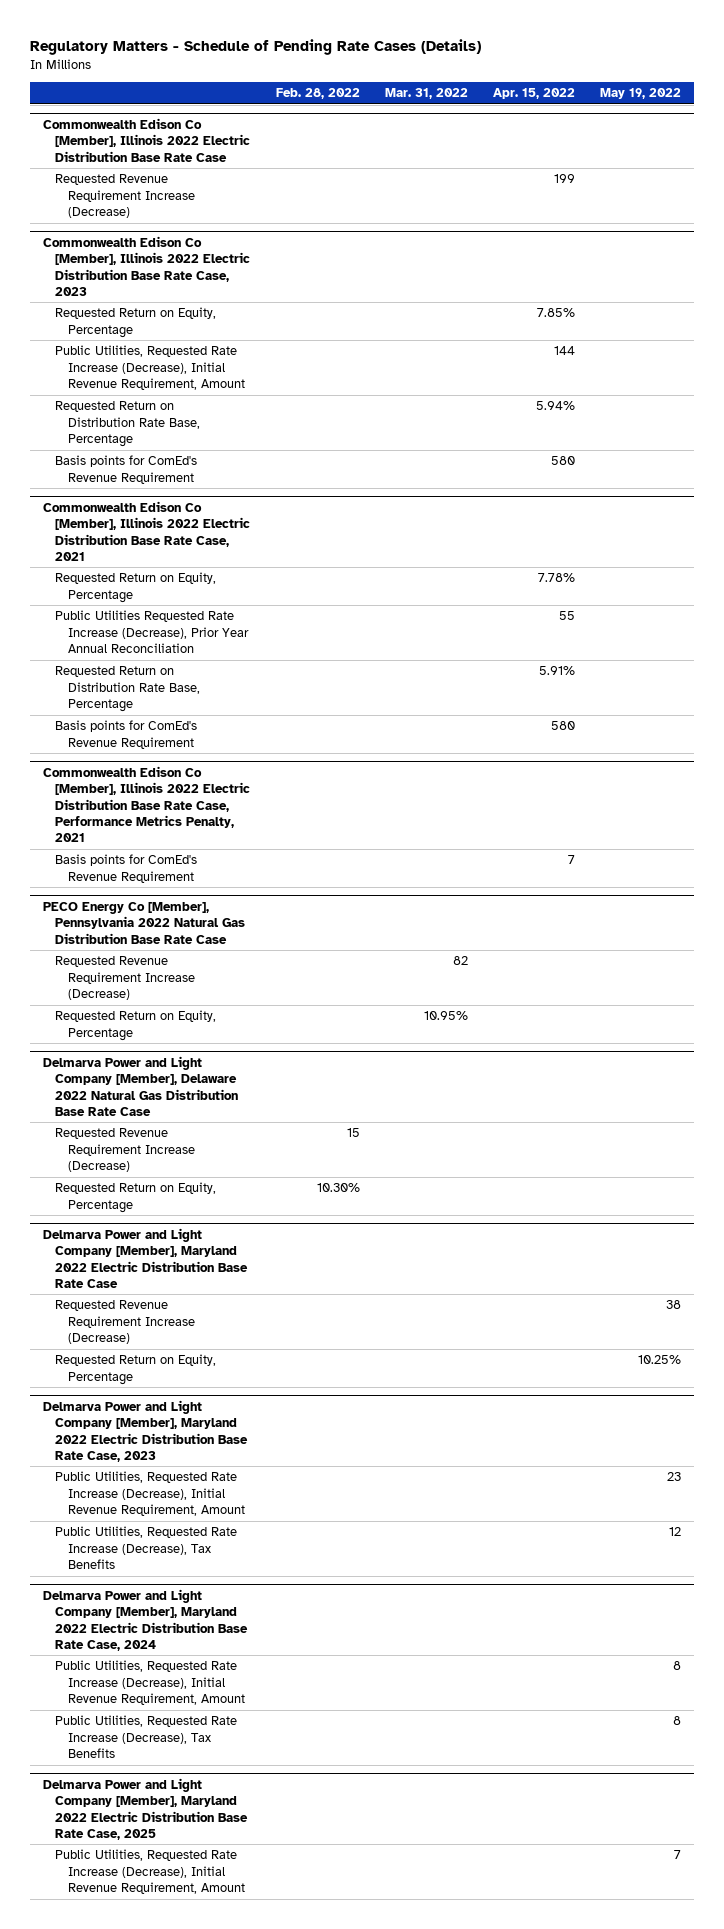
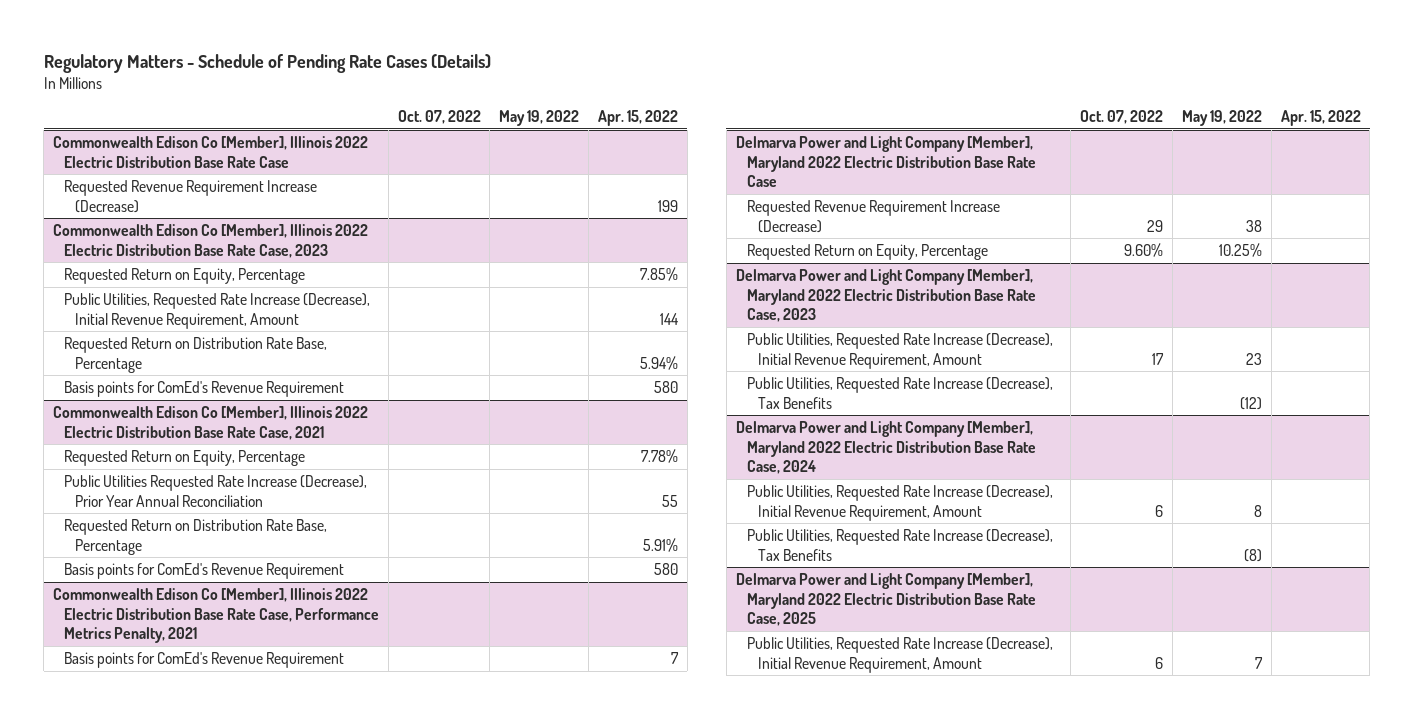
- | Feb. 28, 2022 | Mar. 31, 2022 | Apr. 15, 2022 | May 19, 2022
+ | Oct. 07, 2022 | May 19, 2022 | Apr. 15, 2022
- PECO Energy Co [Member], Pennsylvania 2022 Natural Gas Distribution Base Rate Case
- Requested Revenue Requirement Increase (Decrease) | | 82 | |
- Requested Return on Equity, Percentage | | 10.95% | |
- Delmarva Power and Light Company [Member], Delaware 2022 Natural Gas Distribution Base Rate Case
- Requested Revenue Requirement Increase (Decrease) | 15 | | |
- Requested Return on Equity, Percentage | 10.30% | | |
@ Delmarva Power and Light Company [Member], Maryland 2022 Electric Distribution Base Rate Case, 2023
- Public Utilities, Requested Rate Increase (Decrease), Tax Benefits | | | | 12
+ Public Utilities, Requested Rate Increase (Decrease), Tax Benefits | | (12) |
@ Delmarva Power and Light Company [Member], Maryland 2022 Electric Distribution Base Rate Case, 2024
- Public Utilities, Requested Rate Increase (Decrease), Tax Benefits | | | | 8
+ Public Utilities, Requested Rate Increase (Decrease), Tax Benefits | | (8) |

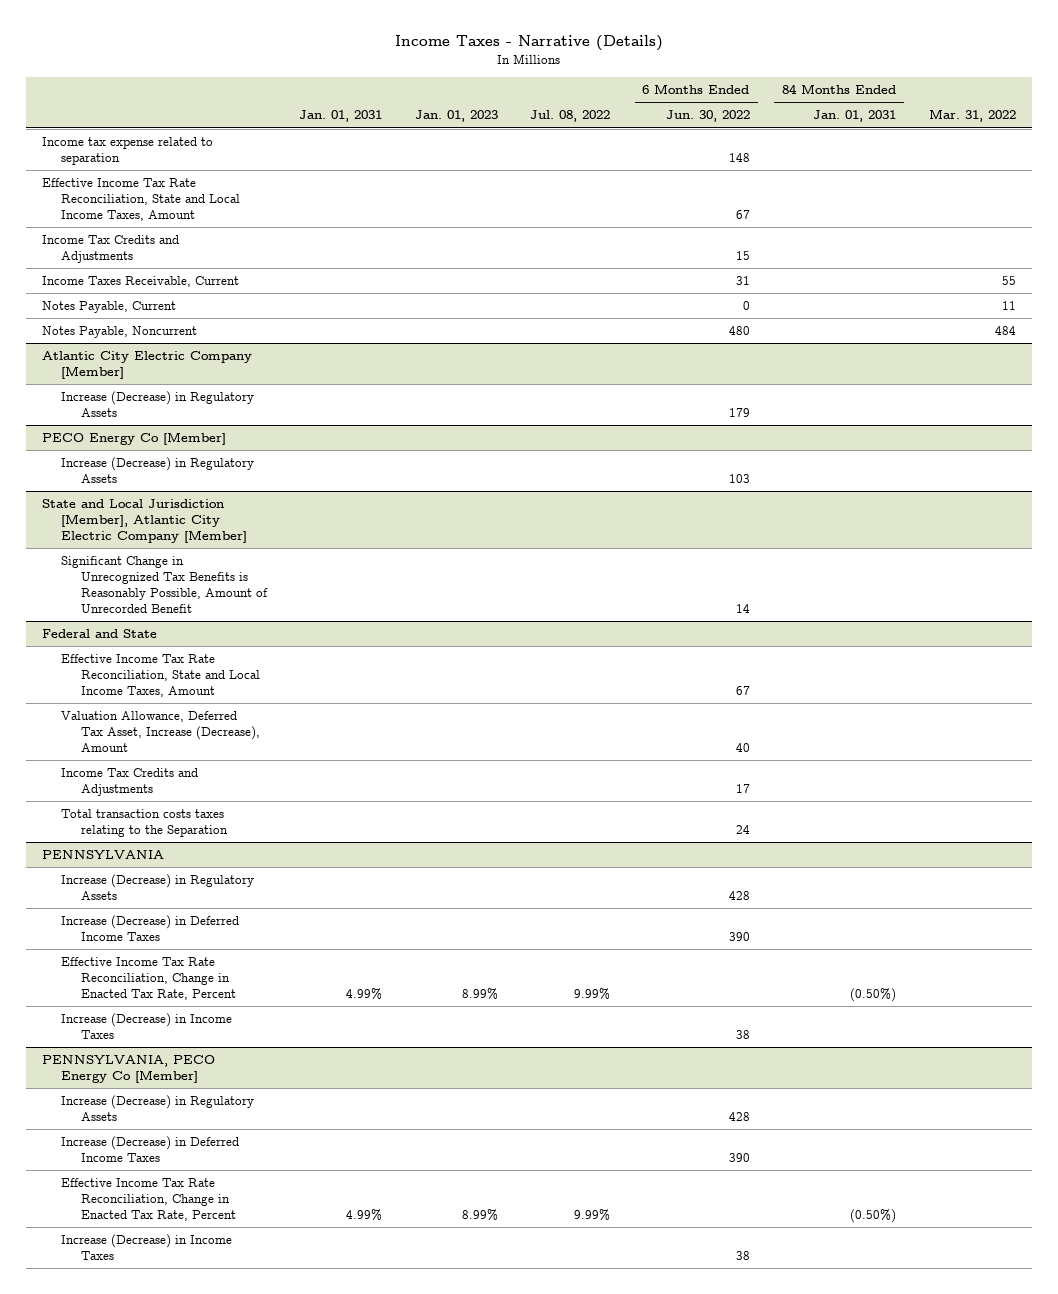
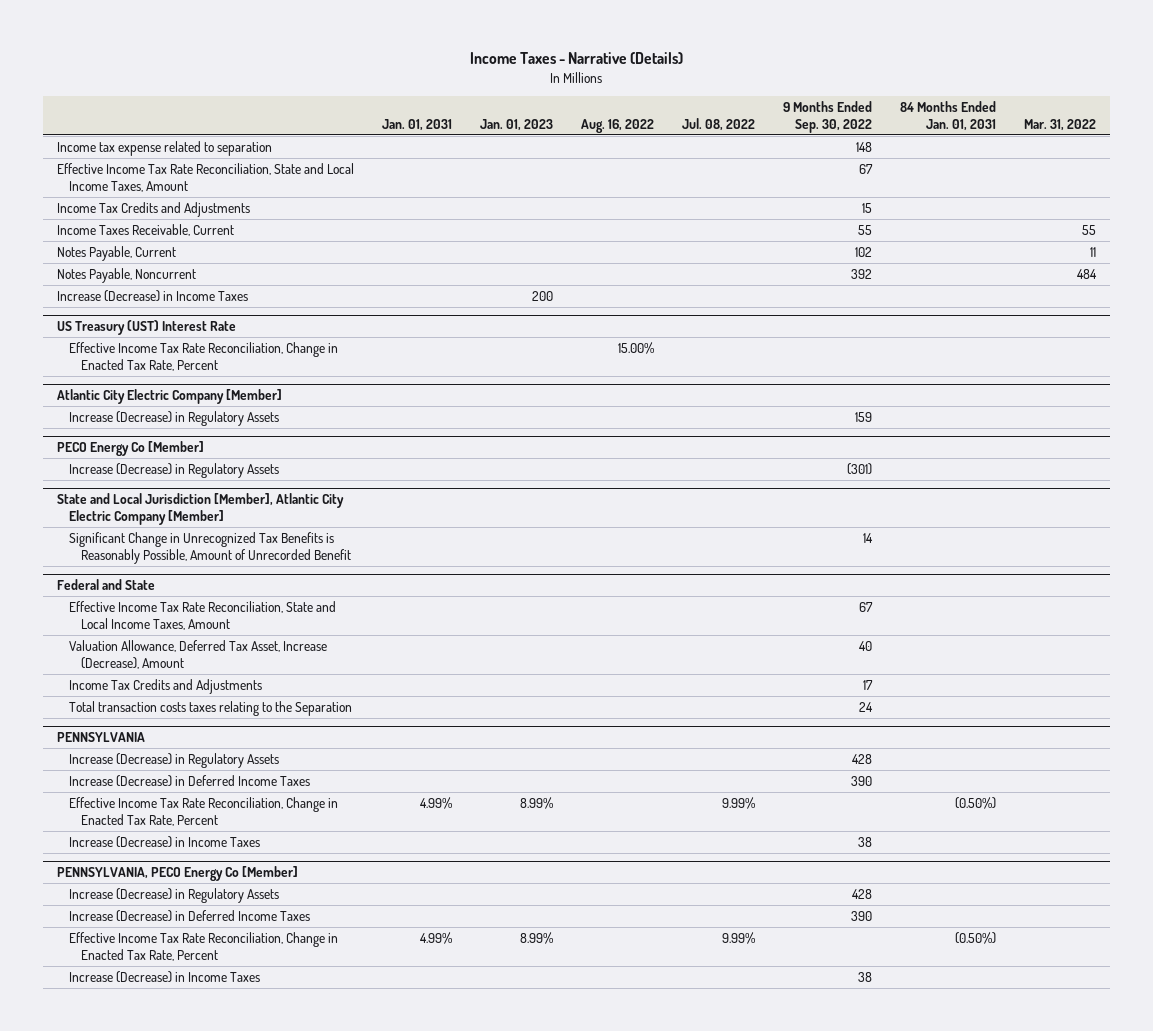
- | Jan. 01, 2031 | Jan. 01, 2023 | Jul. 08, 2022 | 6 Months Ended Jun. 30, 2022 | 84 Months Ended Jan. 01, 2031 | Mar. 31, 2022
+ | Jan. 01, 2031 | Jan. 01, 2023 | Aug. 16, 2022 | Jul. 08, 2022 | 9 Months Ended Sep. 30, 2022 | 84 Months Ended Jan. 01, 2031 | Mar. 31, 2022
+ Increase (Decrease) in Income Taxes | | 200 | | | | |
+ US Treasury (UST) Interest Rate
+ Effective Income Tax Rate Reconciliation, Change in Enacted Tax Rate, Percent | | | 15.00% | | | |

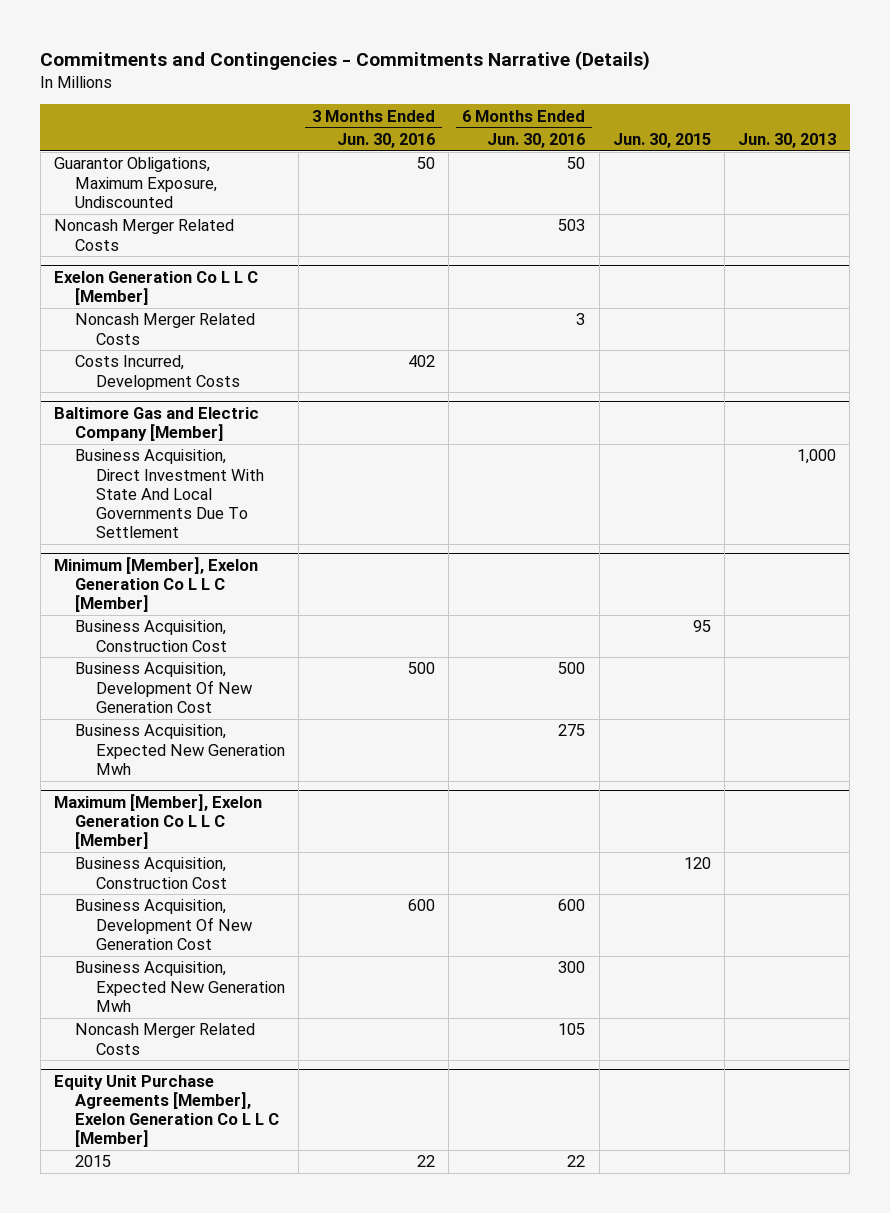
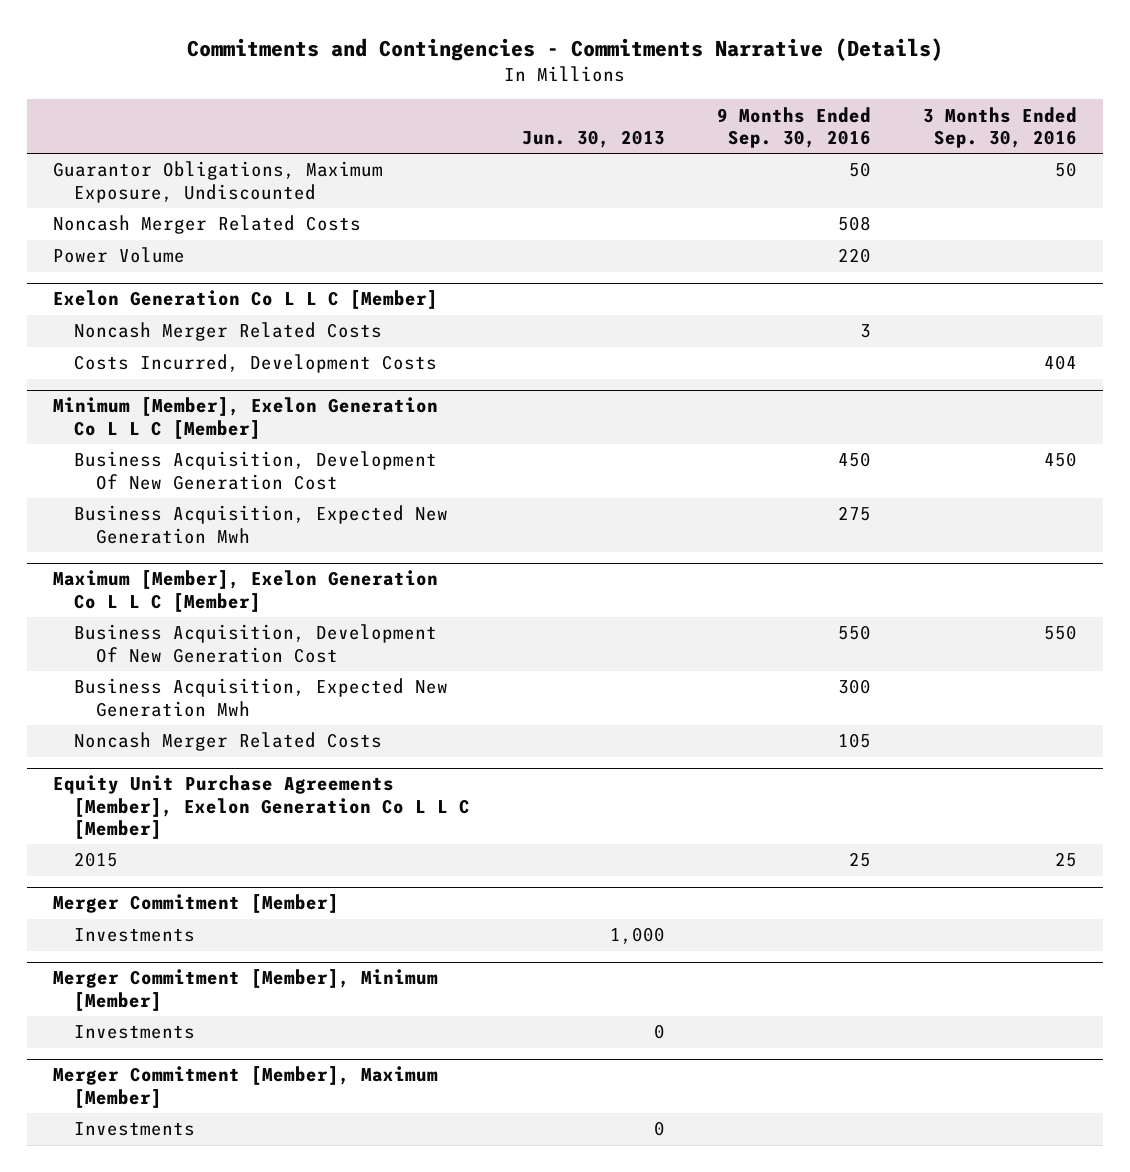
- | 3 Months Ended Jun. 30, 2016 | 6 Months Ended Jun. 30, 2016 | Jun. 30, 2015 | Jun. 30, 2013
+ | Jun. 30, 2013 | 9 Months Ended Sep. 30, 2016 | 3 Months Ended Sep. 30, 2016
+ Power Volume | | 220 |
- Baltimore Gas and Electric Company [Member]
- Business Acquisition, Direct Investment With State And Local Governments Due To Settlement | | | | 1,000
@ Minimum [Member], Exelon Generation Co L L C [Member]
- Business Acquisition, Construction Cost | | | 95 |
@ Maximum [Member], Exelon Generation Co L L C [Member]
- Business Acquisition, Construction Cost | | | 120 |
+ Merger Commitment [Member]
+ Investments | 1,000 | |
+ Merger Commitment [Member], Minimum [Member]
+ Investments | 0 | |
+ Merger Commitment [Member], Maximum [Member]
+ Investments | 0 | |

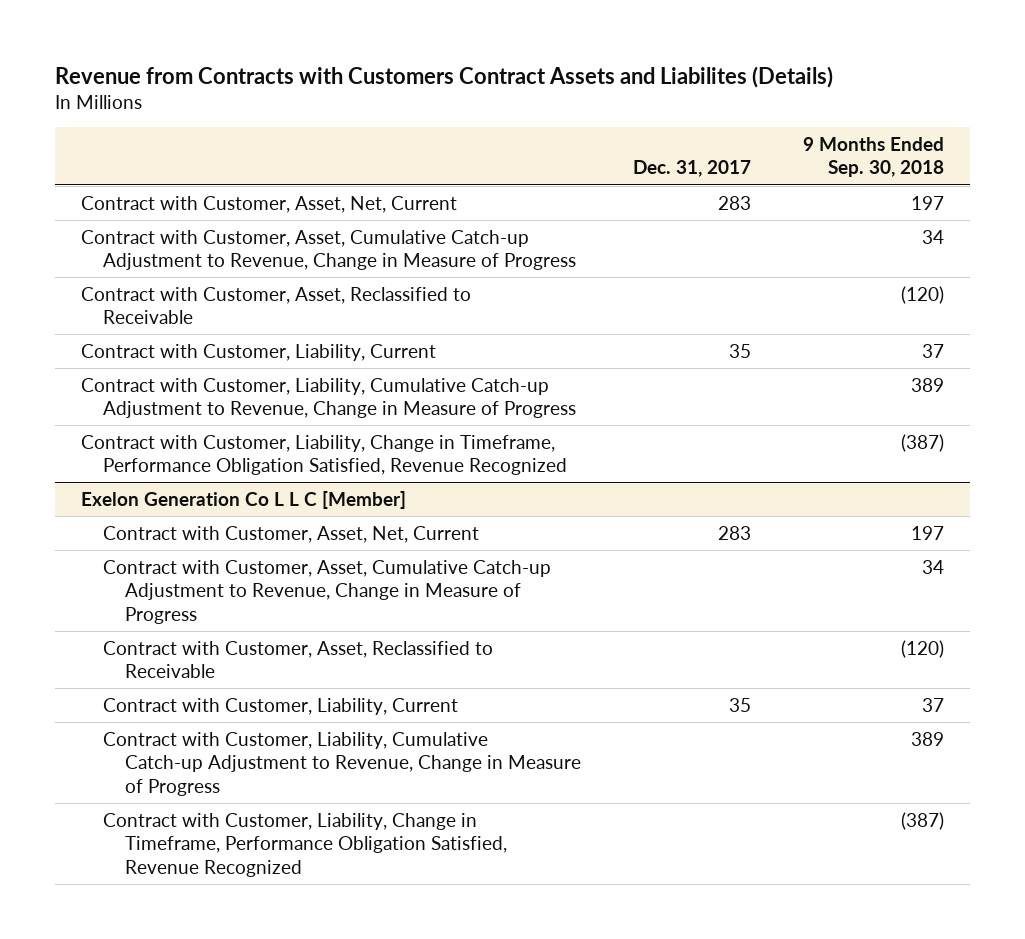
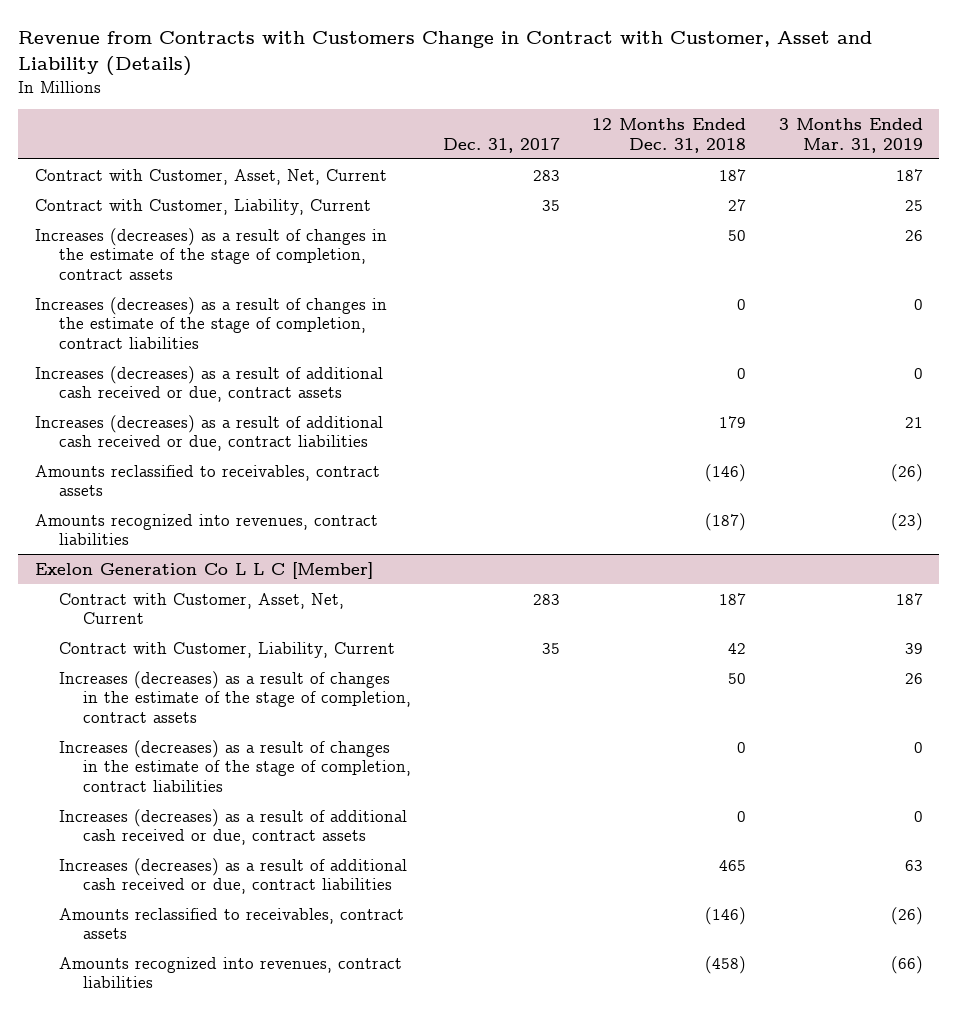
- Revenue from Contracts with Customers Contract Assets and Liabilites (Details)
+ Revenue from Contracts with Customers Change in Contract with Customer, Asset and Liability (Details)
- | Dec. 31, 2017 | 9 Months Ended Sep. 30, 2018
+ | Dec. 31, 2017 | 12 Months Ended Dec. 31, 2018 | 3 Months Ended Mar. 31, 2019
- Contract with Customer, Asset, Cumulative Catch-up Adjustment to Revenue, Change in Measure of Progress | | 34
- Contract with Customer, Asset, Reclassified to Receivable | | (120)
- Contract with Customer, Liability, Cumulative Catch-up Adjustment to Revenue, Change in Measure of Progress | | 389
- Contract with Customer, Liability, Change in Timeframe, Performance Obligation Satisfied, Revenue Recognized | | (387)
+ Increases (decreases) as a result of changes in the estimate of the stage of completion, contract assets | | 50 | 26
+ Increases (decreases) as a result of changes in the estimate of the stage of completion, contract liabilities | | 0 | 0
+ Increases (decreases) as a result of additional cash received or due, contract assets | | 0 | 0
+ Increases (decreases) as a result of additional cash received or due, contract liabilities | | 179 | 21
+ Amounts reclassified to receivables, contract assets | | (146) | (26)
+ Amounts recognized into revenues, contract liabilities | | (187) | (23)
@ Exelon Generation Co L L C [Member]
- Contract with Customer, Asset, Cumulative Catch-up Adjustment to Revenue, Change in Measure of Progress | | 34
- Contract with Customer, Asset, Reclassified to Receivable | | (120)
- Contract with Customer, Liability, Cumulative Catch-up Adjustment to Revenue, Change in Measure of Progress | | 389
- Contract with Customer, Liability, Change in Timeframe, Performance Obligation Satisfied, Revenue Recognized | | (387)
+ Increases (decreases) as a result of changes in the estimate of the stage of completion, contract assets | | 50 | 26
+ Increases (decreases) as a result of changes in the estimate of the stage of completion, contract liabilities | | 0 | 0
+ Increases (decreases) as a result of additional cash received or due, contract assets | | 0 | 0
+ Increases (decreases) as a result of additional cash received or due, contract liabilities | | 465 | 63
+ Amounts reclassified to receivables, contract assets | | (146) | (26)
+ Amounts recognized into revenues, contract liabilities | | (458) | (66)

